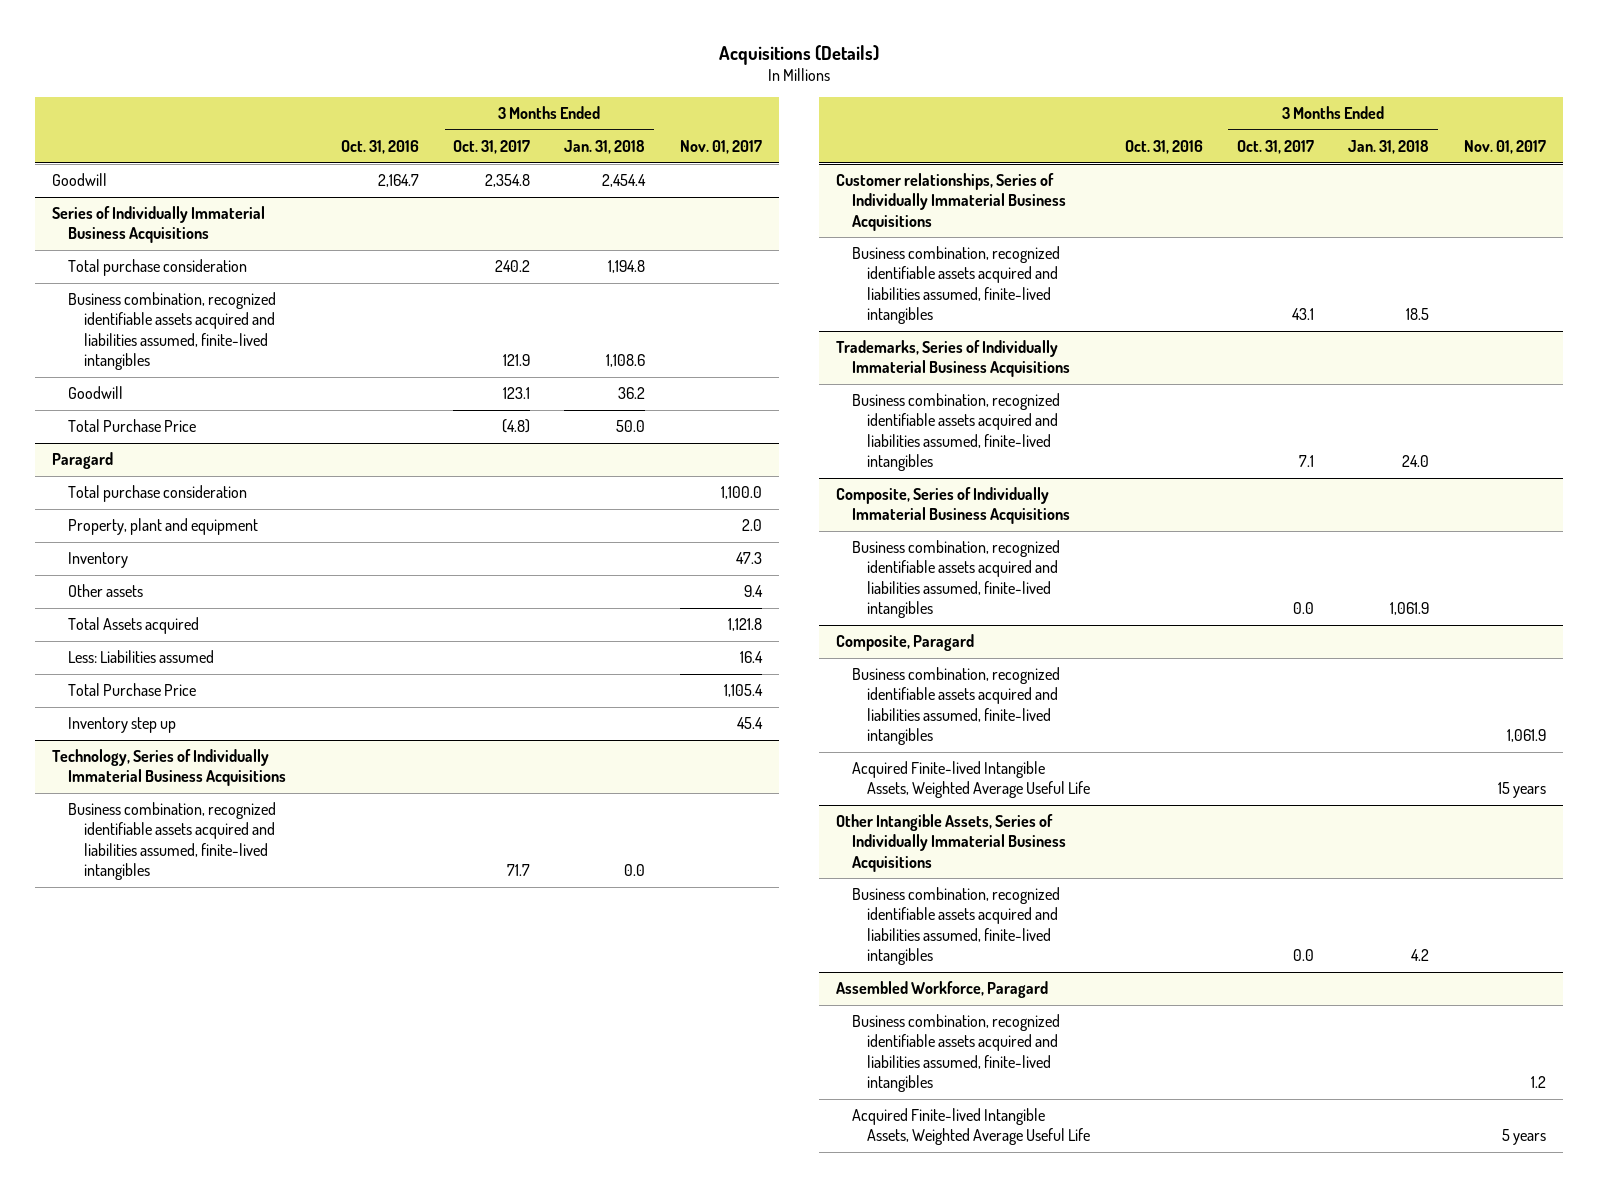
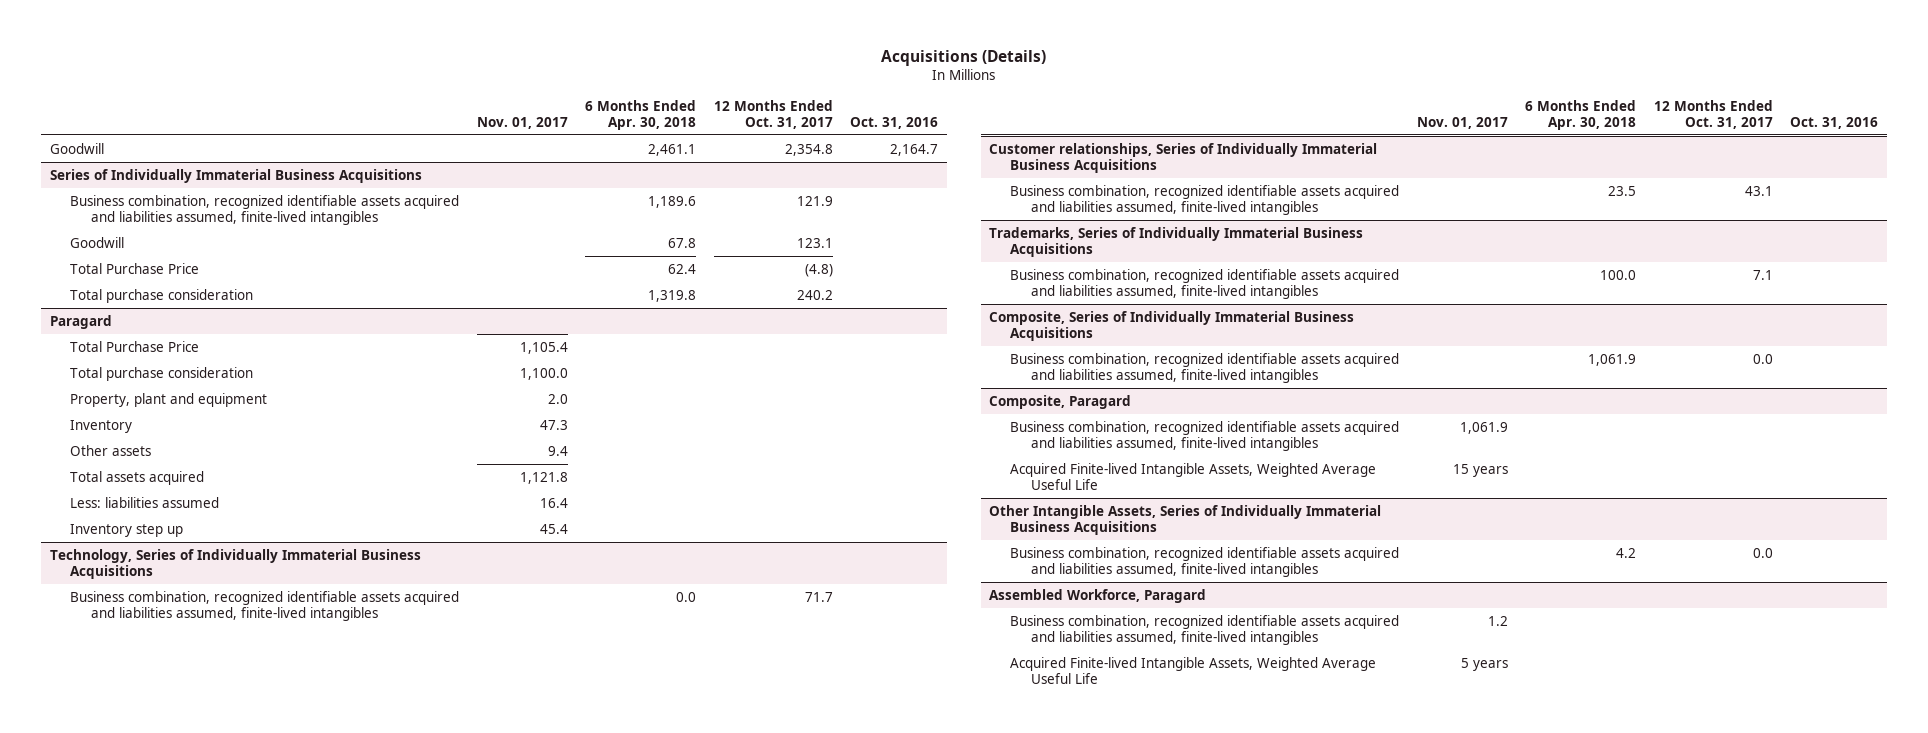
- | Oct. 31, 2016 | 3 Months Ended Oct. 31, 2017 | 3 Months Ended Jan. 31, 2018 | Nov. 01, 2017
+ | Nov. 01, 2017 | 6 Months Ended Apr. 30, 2018 | 12 Months Ended Oct. 31, 2017 | Oct. 31, 2016
@ Series of Individually Immaterial Business Acquisitions
moved down: Total purchase consideration | | 1,319.8 | 240.2 |
@ Paragard
moved up: Total Purchase Price | 1,105.4 | | |
- Total Assets acquired | | | | 1,121.8
- Less: Liabilities assumed | | | | 16.4
+ Total assets acquired | 1,121.8 | | |
+ Less: liabilities assumed | 16.4 | | |

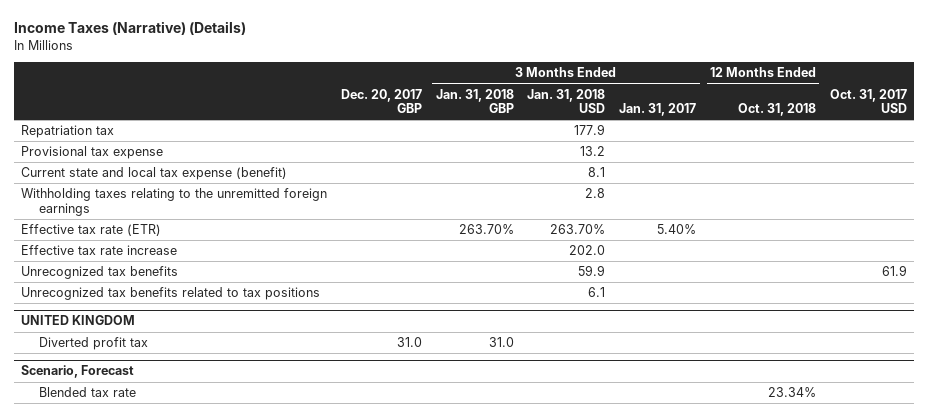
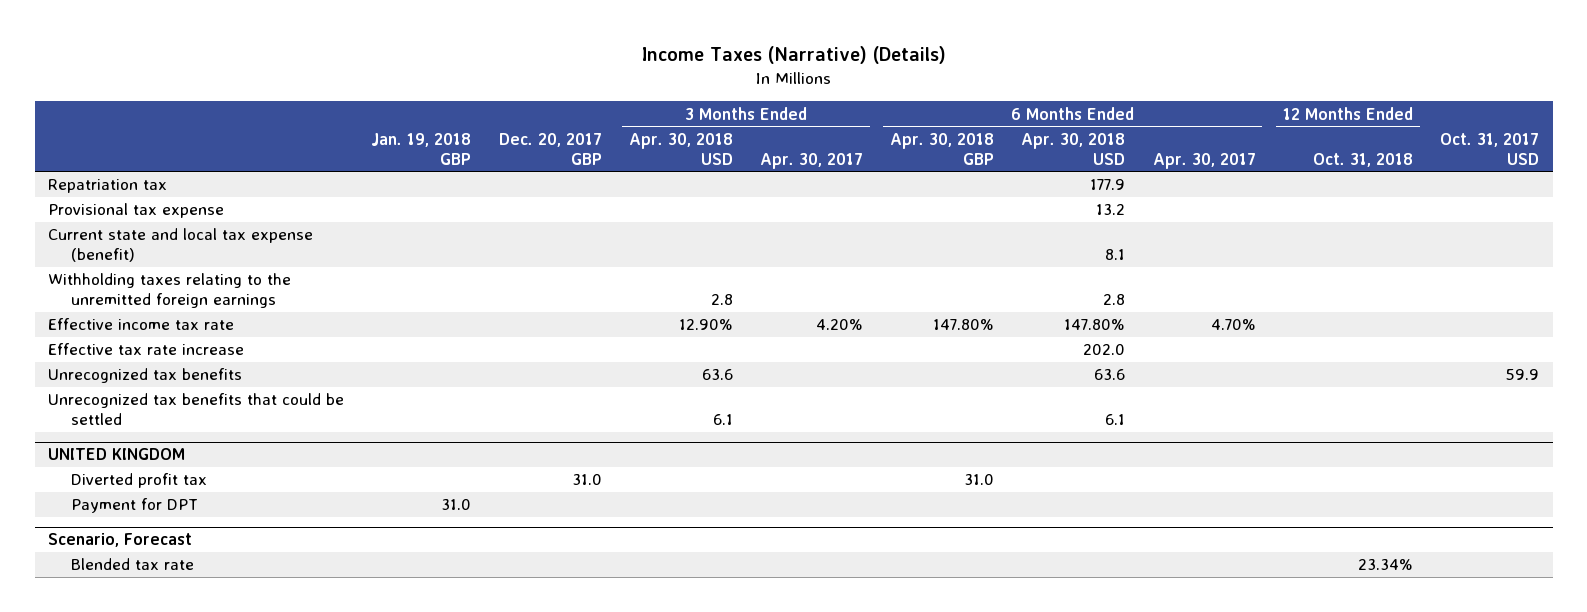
- | Dec. 20, 2017 GBP | 3 Months Ended Jan. 31, 2018 GBP | 3 Months Ended Jan. 31, 2018 USD | 3 Months Ended Jan. 31, 2017 | 12 Months Ended Oct. 31, 2018 | Oct. 31, 2017 USD
+ | Jan. 19, 2018 GBP | Dec. 20, 2017 GBP | 3 Months Ended Apr. 30, 2018 USD | 3 Months Ended Apr. 30, 2017 | 6 Months Ended Apr. 30, 2018 GBP | 6 Months Ended Apr. 30, 2018 USD | 6 Months Ended Apr. 30, 2017 | 12 Months Ended Oct. 31, 2018 | Oct. 31, 2017 USD
- Effective tax rate (ETR) | | 263.70% | 263.70% | 5.40% | |
+ Effective income tax rate | | | 12.90% | 4.20% | 147.80% | 147.80% | 4.70% | |
- Unrecognized tax benefits | | | 59.9 | | | 61.9
- Unrecognized tax benefits related to tax positions | | | 6.1 | | |
+ Unrecognized tax benefits | | | 63.6 | | | 63.6 | | | 59.9
+ Unrecognized tax benefits that could be settled | | | 6.1 | | | 6.1 | | |
@ UNITED KINGDOM
+ Payment for DPT | 31.0 | | | | | | | |

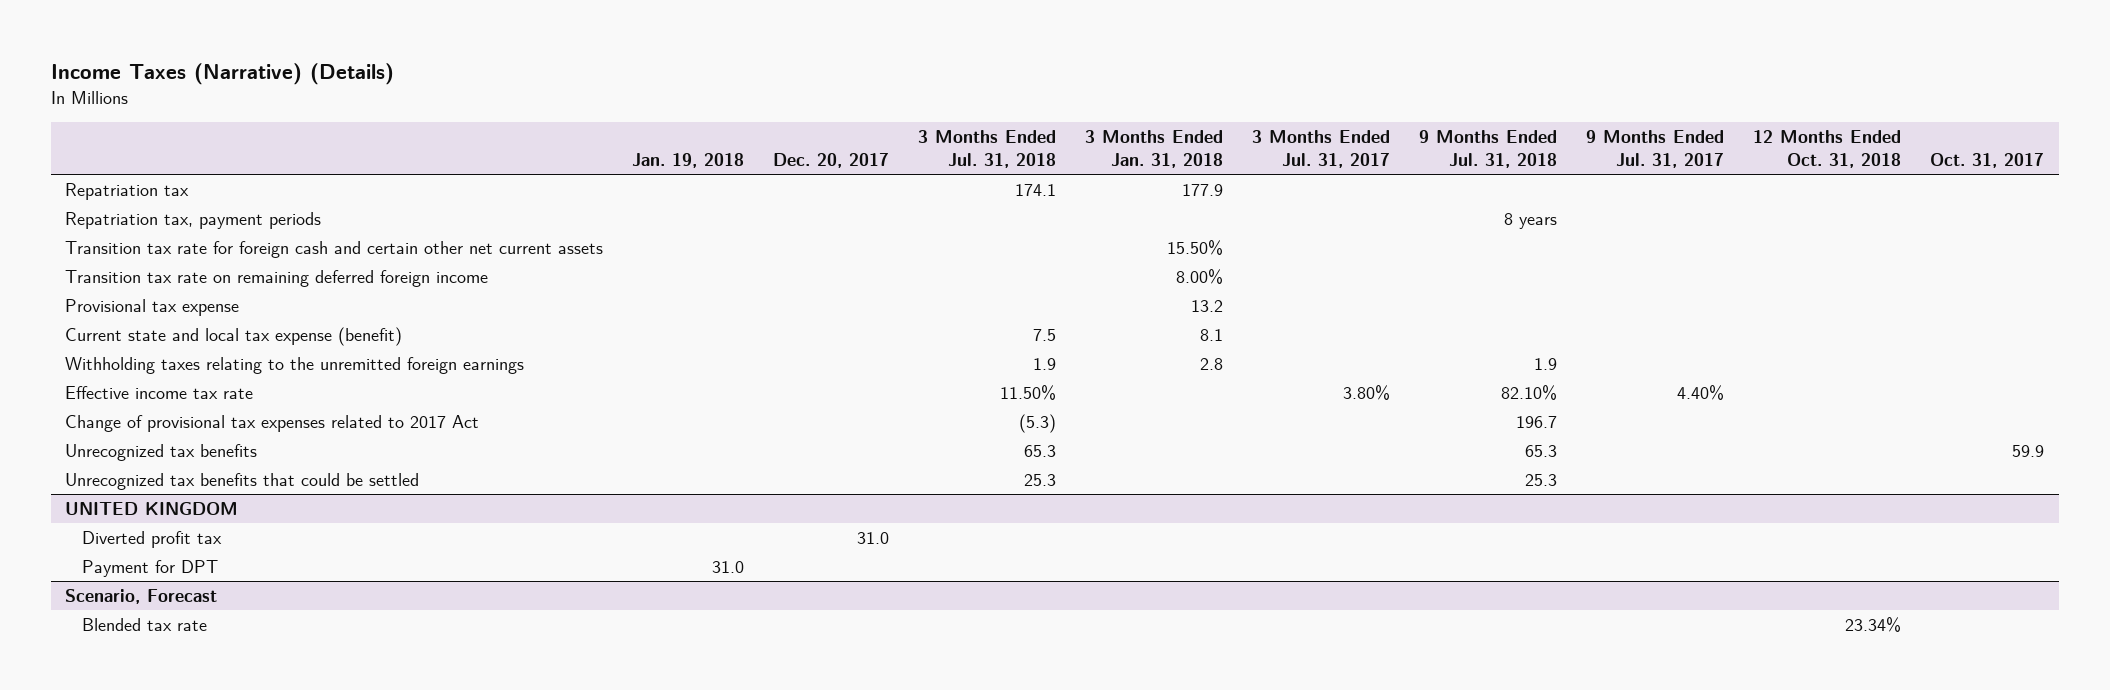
- | Jan. 19, 2018 GBP | Dec. 20, 2017 GBP | 3 Months Ended Apr. 30, 2018 USD | 3 Months Ended Apr. 30, 2017 | 6 Months Ended Apr. 30, 2018 GBP | 6 Months Ended Apr. 30, 2018 USD | 6 Months Ended Apr. 30, 2017 | 12 Months Ended Oct. 31, 2018 | Oct. 31, 2017 USD
+ | Jan. 19, 2018 | Dec. 20, 2017 | 3 Months Ended Jul. 31, 2018 | 3 Months Ended Jan. 31, 2018 | 3 Months Ended Jul. 31, 2017 | 9 Months Ended Jul. 31, 2018 | 9 Months Ended Jul. 31, 2017 | 12 Months Ended Oct. 31, 2018 | Oct. 31, 2017
+ Repatriation tax, payment periods | | | | | | 8 years | | |
+ Transition tax rate for foreign cash and certain other net current assets | | | | 15.50% | | | | |
+ Transition tax rate on remaining deferred foreign income | | | | 8.00% | | | | |
- Effective tax rate increase | | | | | | 202.0 | | |
+ Change of provisional tax expenses related to 2017 Act | | | (5.3) | | | 196.7 | | |

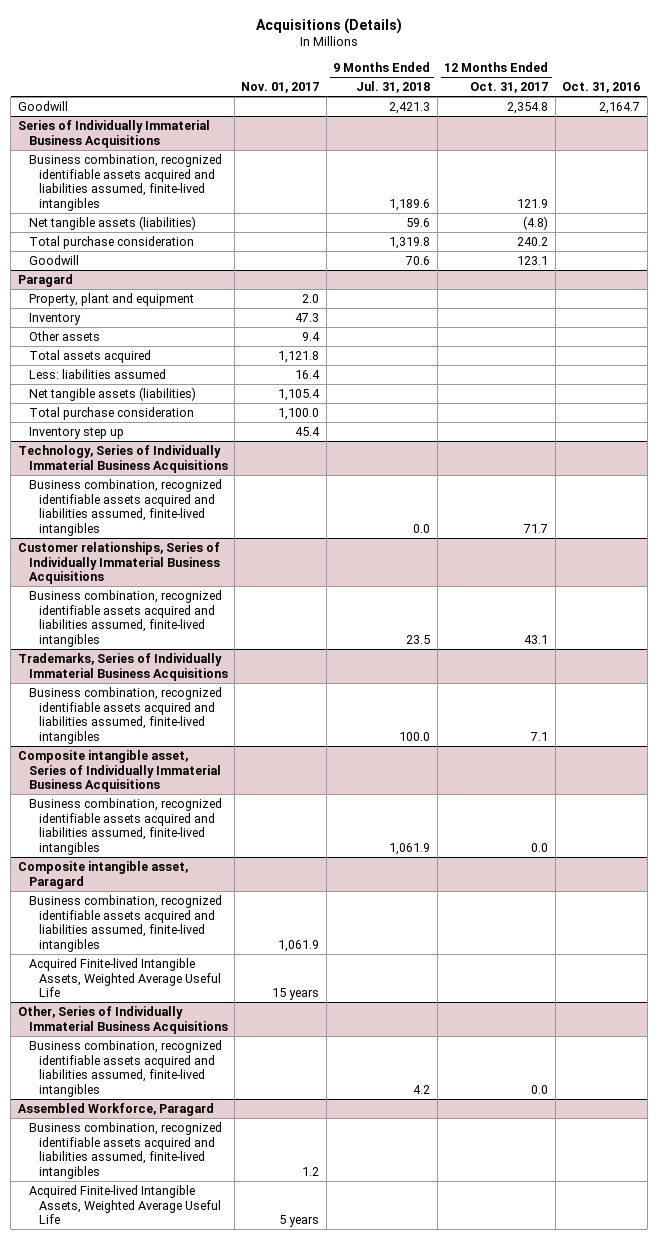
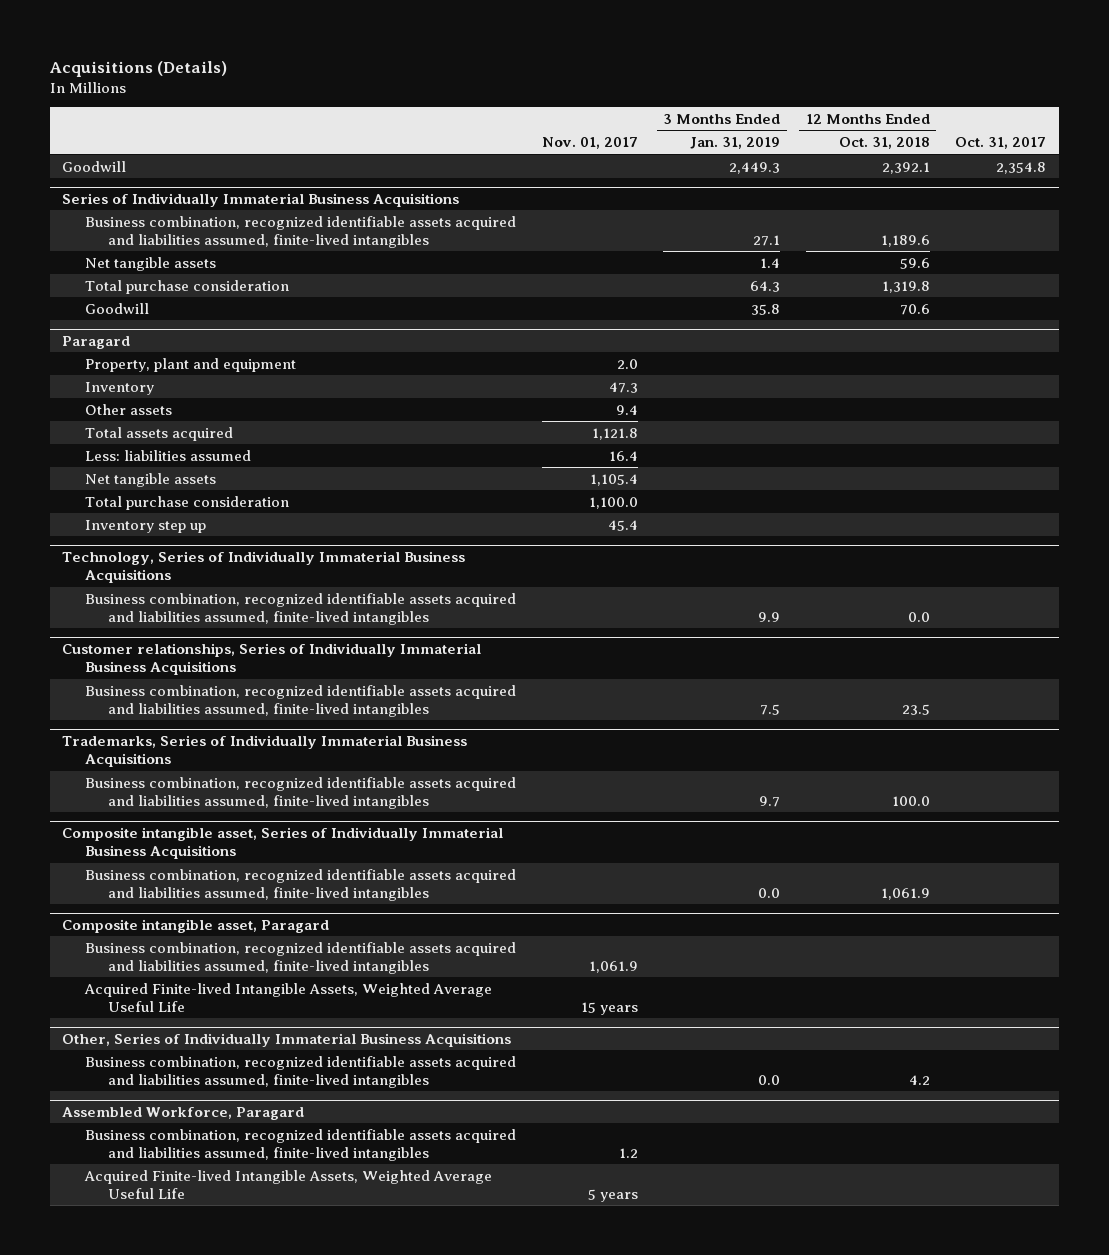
- | Nov. 01, 2017 | 9 Months Ended Jul. 31, 2018 | 12 Months Ended Oct. 31, 2017 | Oct. 31, 2016
+ | Nov. 01, 2017 | 3 Months Ended Jan. 31, 2019 | 12 Months Ended Oct. 31, 2018 | Oct. 31, 2017
@ Series of Individually Immaterial Business Acquisitions
- Net tangible assets (liabilities) | | 59.6 | (4.8) |
+ Net tangible assets | | 1.4 | 59.6 |
@ Paragard
- Net tangible assets (liabilities) | 1,105.4 | | |
+ Net tangible assets | 1,105.4 | | |

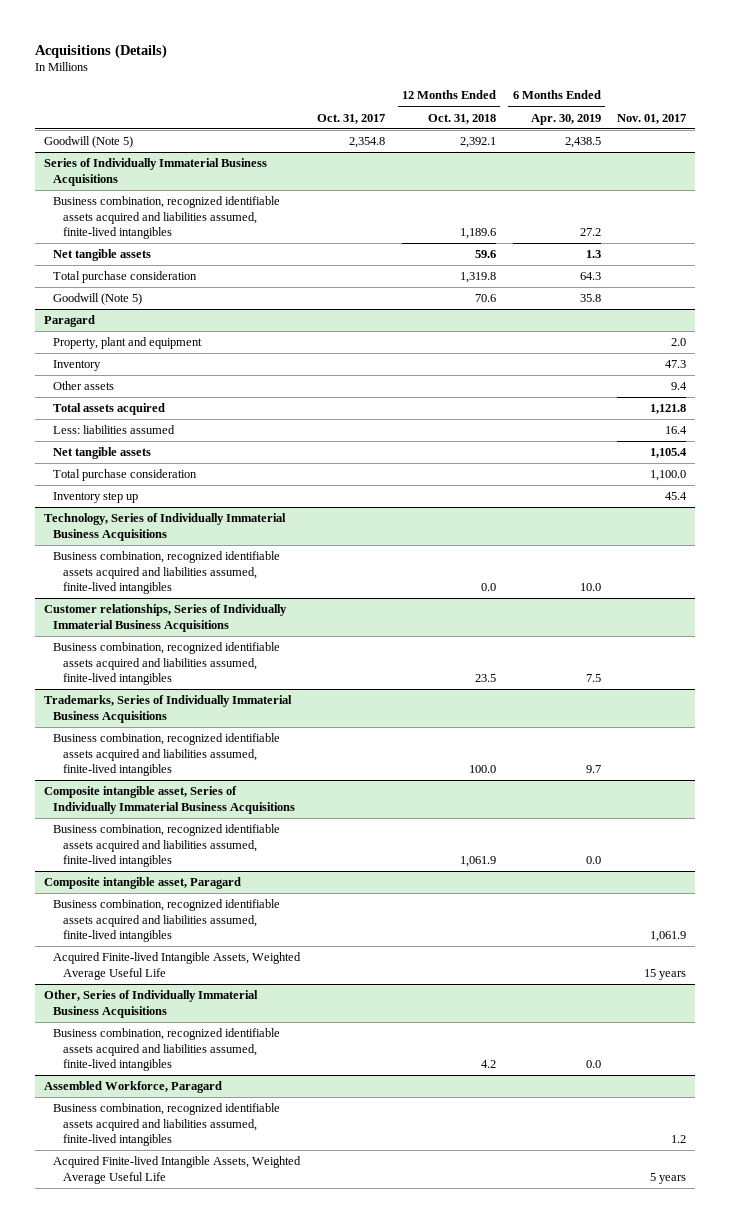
- | Nov. 01, 2017 | 3 Months Ended Jan. 31, 2019 | 12 Months Ended Oct. 31, 2018 | Oct. 31, 2017
+ | Oct. 31, 2017 | 12 Months Ended Oct. 31, 2018 | 6 Months Ended Apr. 30, 2019 | Nov. 01, 2017
- Goodwill | | 2,449.3 | 2,392.1 | 2,354.8
+ Goodwill (Note 5) | 2,354.8 | 2,392.1 | 2,438.5 |
@ Series of Individually Immaterial Business Acquisitions
- Goodwill | | 35.8 | 70.6 |
+ Goodwill (Note 5) | | 70.6 | 35.8 |

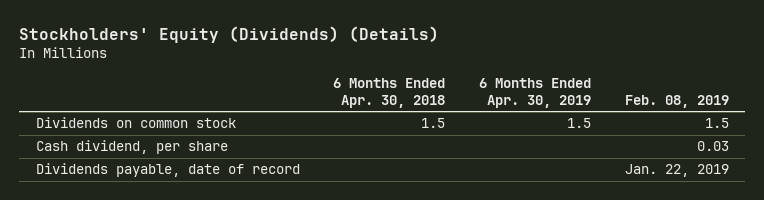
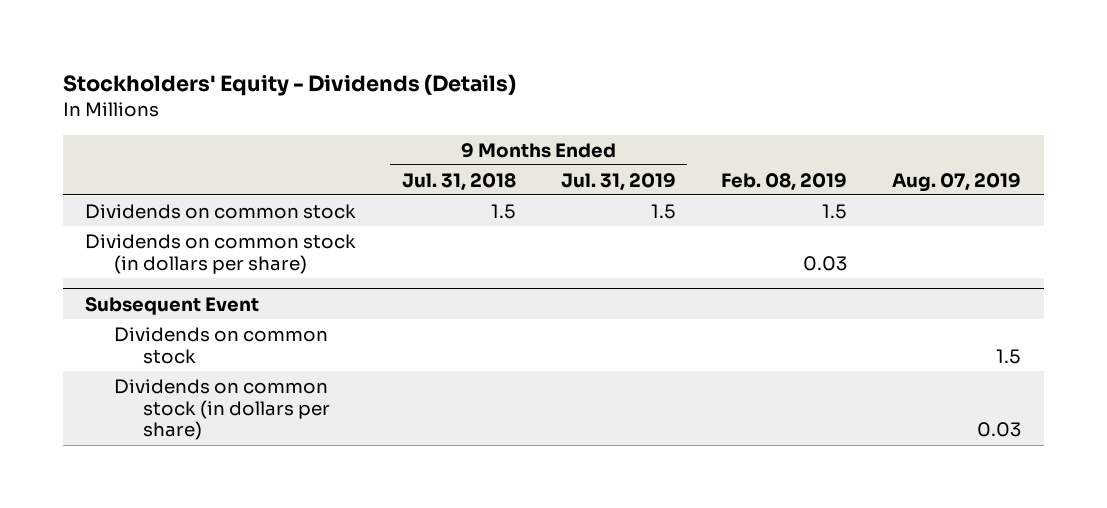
- Stockholders' Equity (Dividends) (Details)
+ Stockholders' Equity - Dividends (Details)
- | 6 Months Ended Apr. 30, 2018 | 6 Months Ended Apr. 30, 2019 | Feb. 08, 2019
+ | 9 Months Ended Jul. 31, 2018 | 9 Months Ended Jul. 31, 2019 | Feb. 08, 2019 | Aug. 07, 2019
- Cash dividend, per share | | | 0.03
- Dividends payable, date of record | | | Jan. 22, 2019
+ Dividends on common stock (in dollars per share) | | | 0.03 |
+ Subsequent Event
+ Dividends on common stock | | | | 1.5
+ Dividends on common stock (in dollars per share) | | | | 0.03

